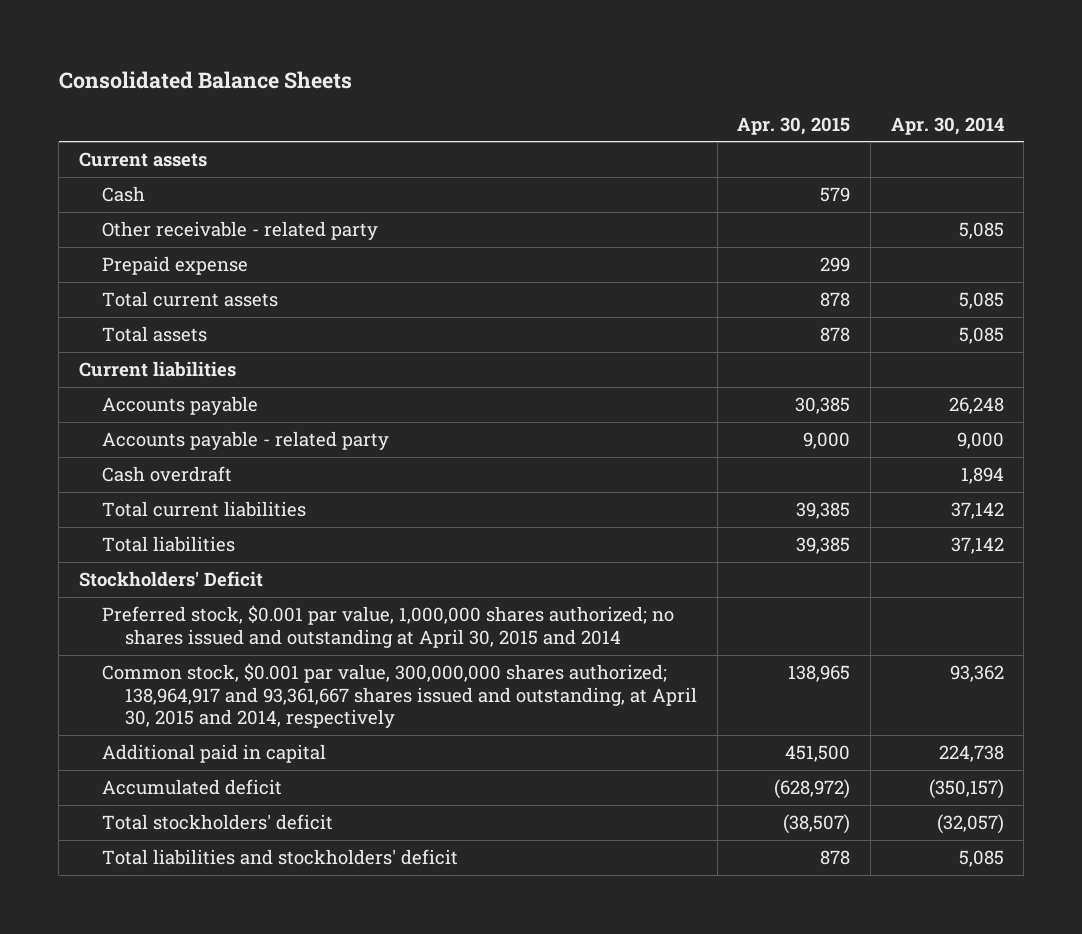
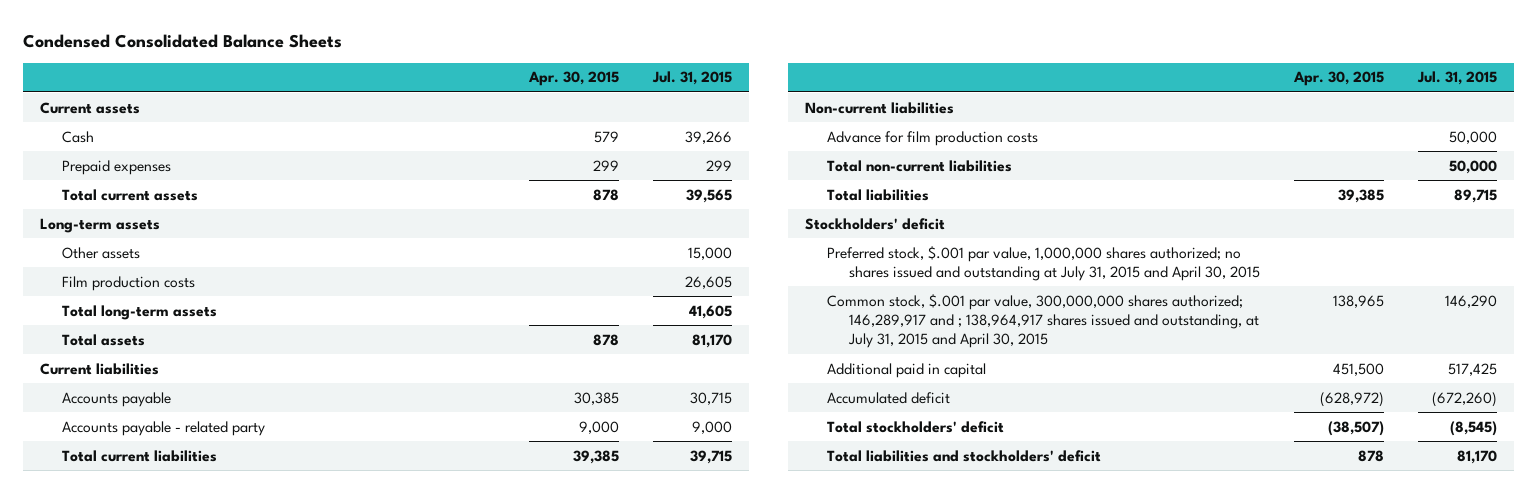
- Consolidated Balance Sheets
+ Condensed Consolidated Balance Sheets
- | Apr. 30, 2015 | Apr. 30, 2014
+ | Apr. 30, 2015 | Jul. 31, 2015
- Other receivable - related party | | 5,085
- Prepaid expense | 299 |
+ Prepaid expenses | 299 | 299
+ Long-term assets
+ Other assets | | 15,000
+ Film production costs | | 26,605
+ Total long-term assets | | 41,605
- Cash overdraft | | 1,894
+ Non-current liabilities
+ Advance for film production costs | | 50,000
+ Total non-current liabilities | | 50,000
- Stockholders' Deficit
- Preferred stock, $0.001 par value, 1,000,000 shares authorized; no shares issued and outstanding at April 30, 2015 and 2014
- Common stock, $0.001 par value, 300,000,000 shares authorized; 138,964,917 and 93,361,667 shares issued and outstanding, at April 30, 2015 and 2014, respectively | 138,965 | 93,362
+ Stockholders' deficit
+ Preferred stock, $.001 par value, 1,000,000 shares authorized; no shares issued and outstanding at July 31, 2015 and April 30, 2015
+ Common stock, $.001 par value, 300,000,000 shares authorized; 146,289,917 and ; 138,964,917 shares issued and outstanding, at July 31, 2015 and April 30, 2015 | 138,965 | 146,290

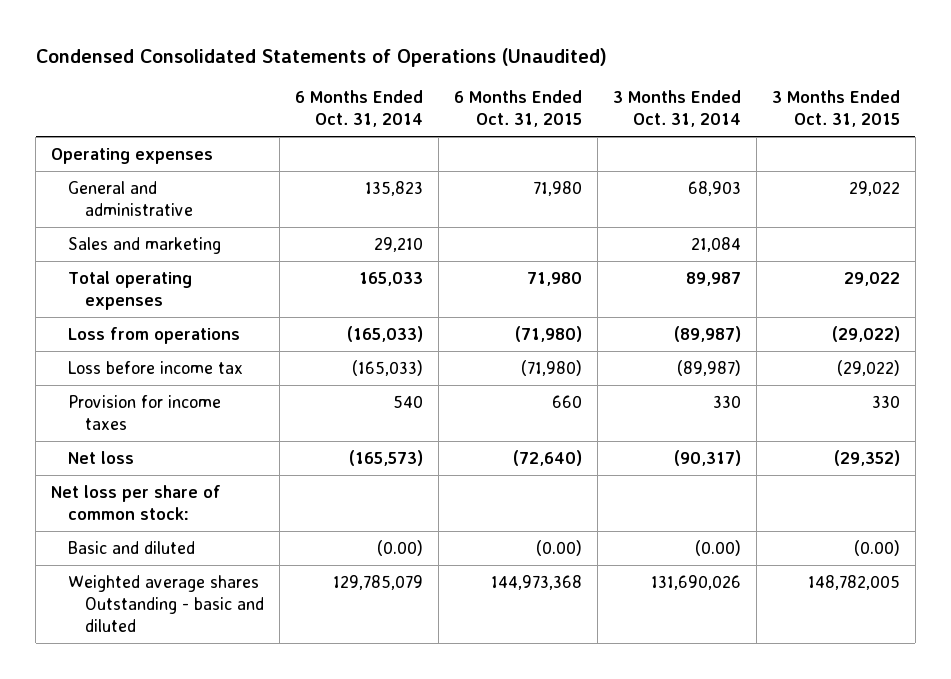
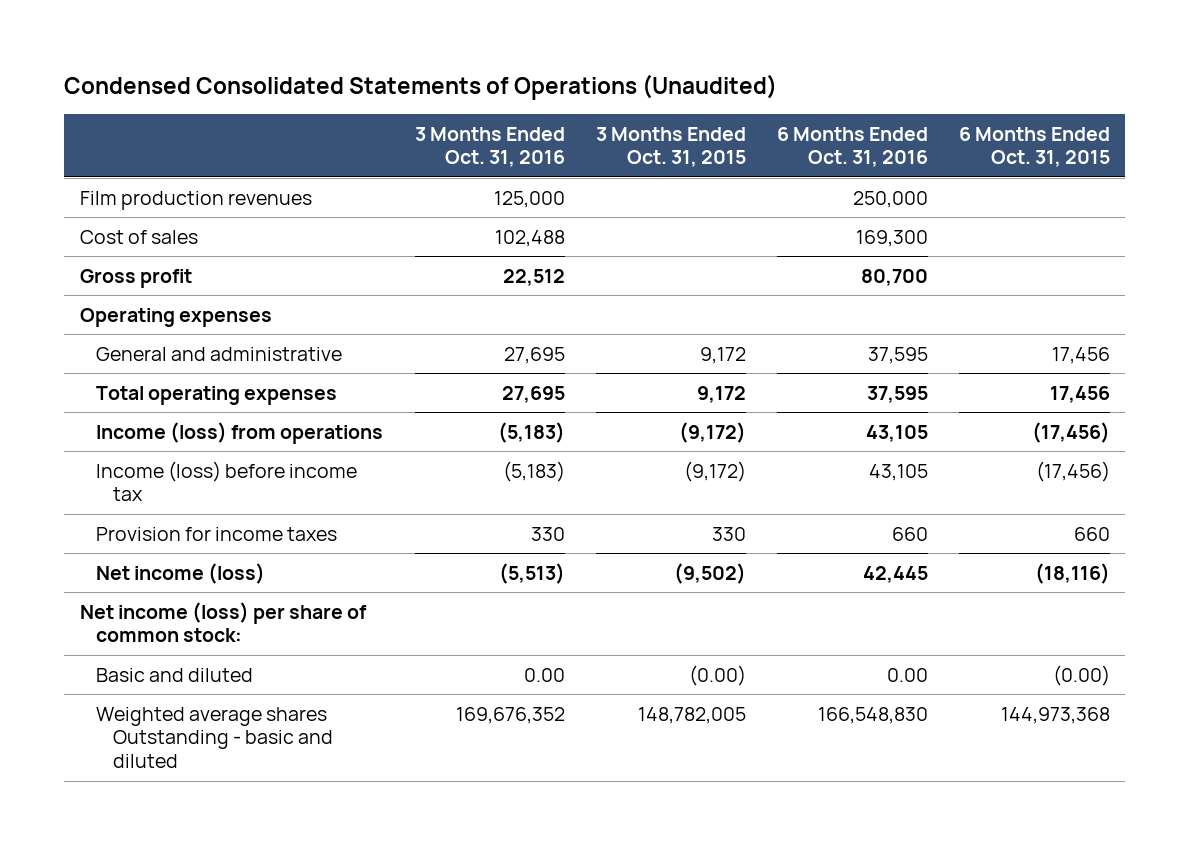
- | 6 Months Ended Oct. 31, 2014 | 6 Months Ended Oct. 31, 2015 | 3 Months Ended Oct. 31, 2014 | 3 Months Ended Oct. 31, 2015
+ | 3 Months Ended Oct. 31, 2016 | 3 Months Ended Oct. 31, 2015 | 6 Months Ended Oct. 31, 2016 | 6 Months Ended Oct. 31, 2015
+ Film production revenues | 125,000 | | 250,000 |
+ Cost of sales | 102,488 | | 169,300 |
+ Gross profit | 22,512 | | 80,700 |
- General and administrative | 135,823 | 71,980 | 68,903 | 29,022
- Sales and marketing | 29,210 | | 21,084 |
- Total operating expenses | 165,033 | 71,980 | 89,987 | 29,022
- Loss from operations | (165,033) | (71,980) | (89,987) | (29,022)
- Loss before income tax | (165,033) | (71,980) | (89,987) | (29,022)
+ General and administrative | 27,695 | 9,172 | 37,595 | 17,456
+ Total operating expenses | 27,695 | 9,172 | 37,595 | 17,456
+ Income (loss) from operations | (5,183) | (9,172) | 43,105 | (17,456)
+ Income (loss) before income tax | (5,183) | (9,172) | 43,105 | (17,456)
- Net loss | (165,573) | (72,640) | (90,317) | (29,352)
- Net loss per share of common stock:
+ Net income (loss) | (5,513) | (9,502) | 42,445 | (18,116)
+ Net income (loss) per share of common stock:

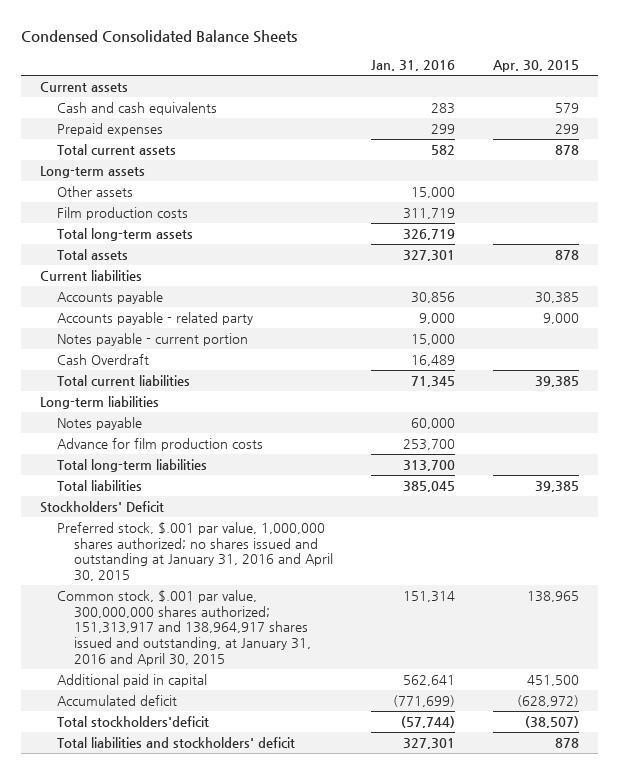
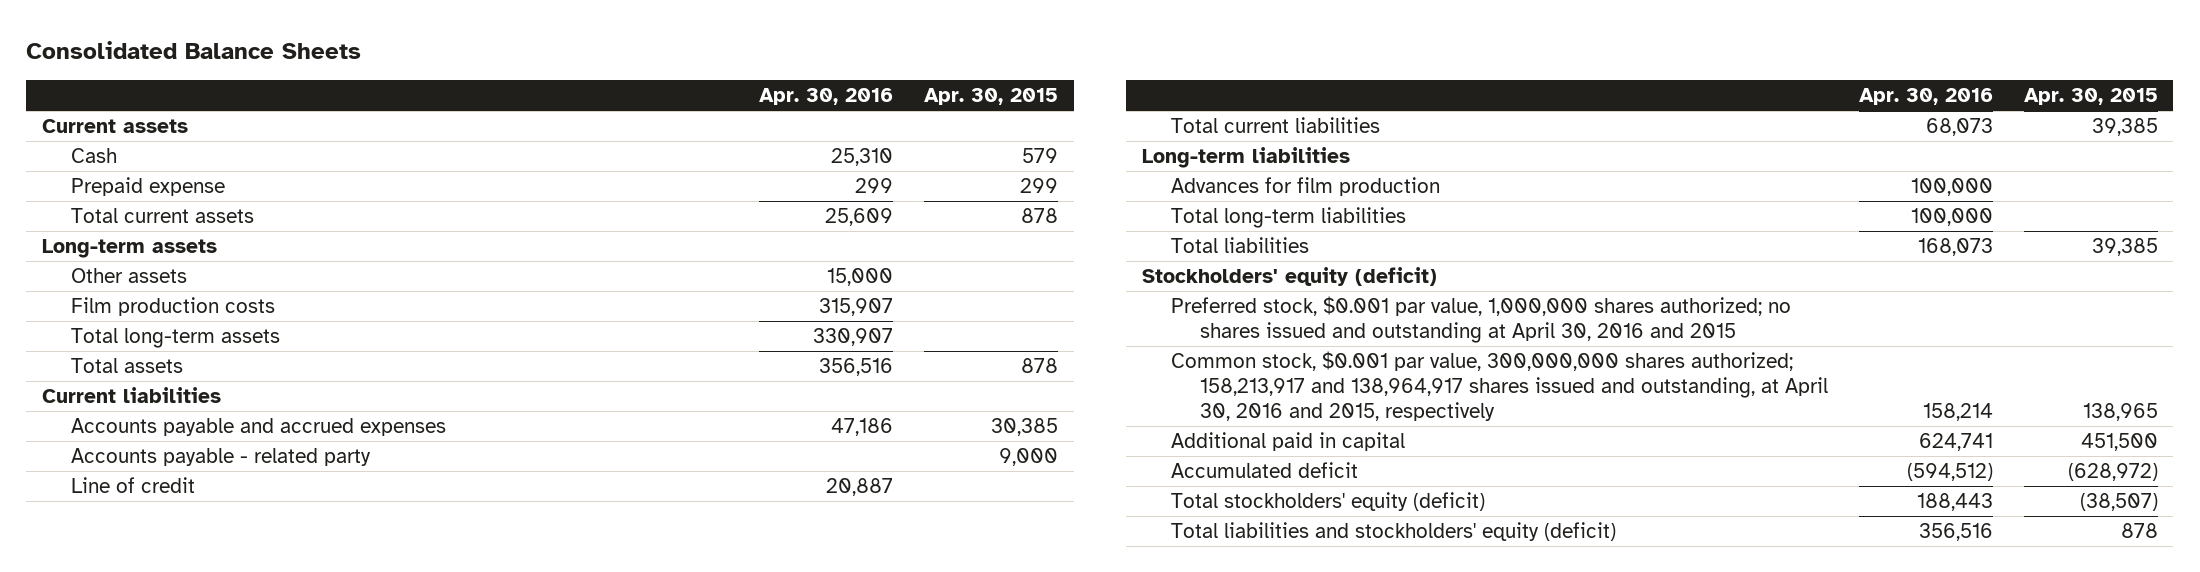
- Condensed Consolidated Balance Sheets
+ Consolidated Balance Sheets
- | Jan. 31, 2016 | Apr. 30, 2015
+ | Apr. 30, 2016 | Apr. 30, 2015
- Cash and cash equivalents | 283 | 579
- Prepaid expenses | 299 | 299
+ Cash | 25,310 | 579
+ Prepaid expense | 299 | 299
- Accounts payable | 30,856 | 30,385
+ Accounts payable and accrued expenses | 47,186 | 30,385
- Notes payable - current portion | 15,000 |
- Cash Overdraft | 16,489 |
+ Line of credit | 20,887 |
- Notes payable | 60,000 |
- Advance for film production costs | 253,700 |
+ Advances for film production | 100,000 |
- Stockholders' Deficit
- Preferred stock, $.001 par value, 1,000,000 shares authorized; no shares issued and outstanding at January 31, 2016 and April 30, 2015
- Common stock, $.001 par value, 300,000,000 shares authorized; 151,313,917 and 138,964,917 shares issued and outstanding, at January 31, 2016 and April 30, 2015 | 151,314 | 138,965
+ Stockholders' equity (deficit)
+ Preferred stock, $0.001 par value, 1,000,000 shares authorized; no shares issued and outstanding at April 30, 2016 and 2015
+ Common stock, $0.001 par value, 300,000,000 shares authorized; 158,213,917 and 138,964,917 shares issued and outstanding, at April 30, 2016 and 2015, respectively | 158,214 | 138,965
- Total stockholders'deficit | (57,744) | (38,507)
- Total liabilities and stockholders' deficit | 327,301 | 878
+ Total stockholders' equity (deficit) | 188,443 | (38,507)
+ Total liabilities and stockholders' equity (deficit) | 356,516 | 878

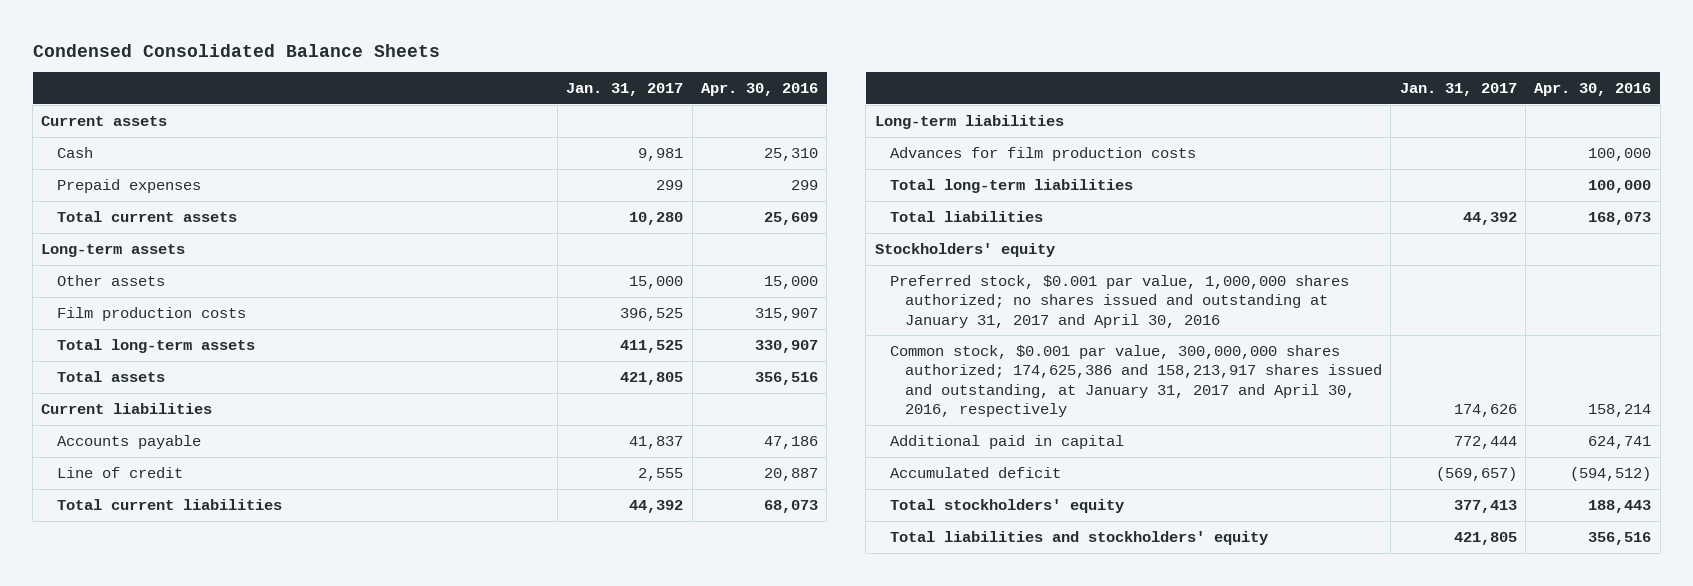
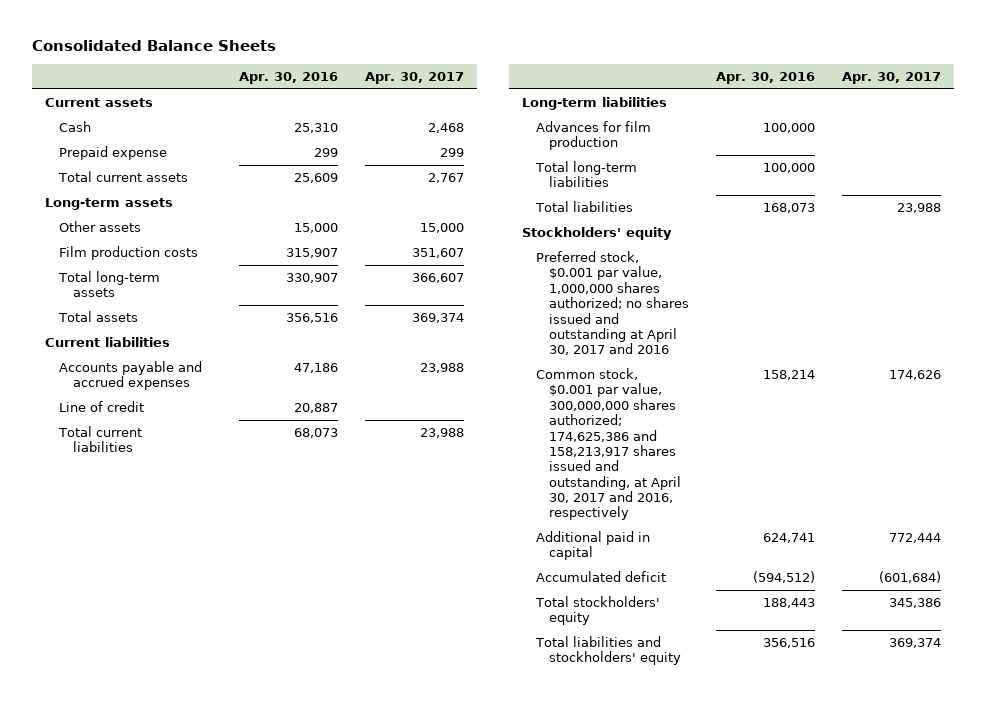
- Condensed Consolidated Balance Sheets
+ Consolidated Balance Sheets
- | Jan. 31, 2017 | Apr. 30, 2016
+ | Apr. 30, 2016 | Apr. 30, 2017
- Prepaid expenses | 299 | 299
+ Prepaid expense | 299 | 299
- Accounts payable | 41,837 | 47,186
+ Accounts payable and accrued expenses | 47,186 | 23,988
- Advances for film production costs | | 100,000
+ Advances for film production | 100,000 |
- Preferred stock, $0.001 par value, 1,000,000 shares authorized; no shares issued and outstanding at January 31, 2017 and April 30, 2016
- Common stock, $0.001 par value, 300,000,000 shares authorized; 174,625,386 and 158,213,917 shares issued and outstanding, at January 31, 2017 and April 30, 2016, respectively | 174,626 | 158,214
+ Preferred stock, $0.001 par value, 1,000,000 shares authorized; no shares issued and outstanding at April 30, 2017 and 2016
+ Common stock, $0.001 par value, 300,000,000 shares authorized; 174,625,386 and 158,213,917 shares issued and outstanding, at April 30, 2017 and 2016, respectively | 158,214 | 174,626

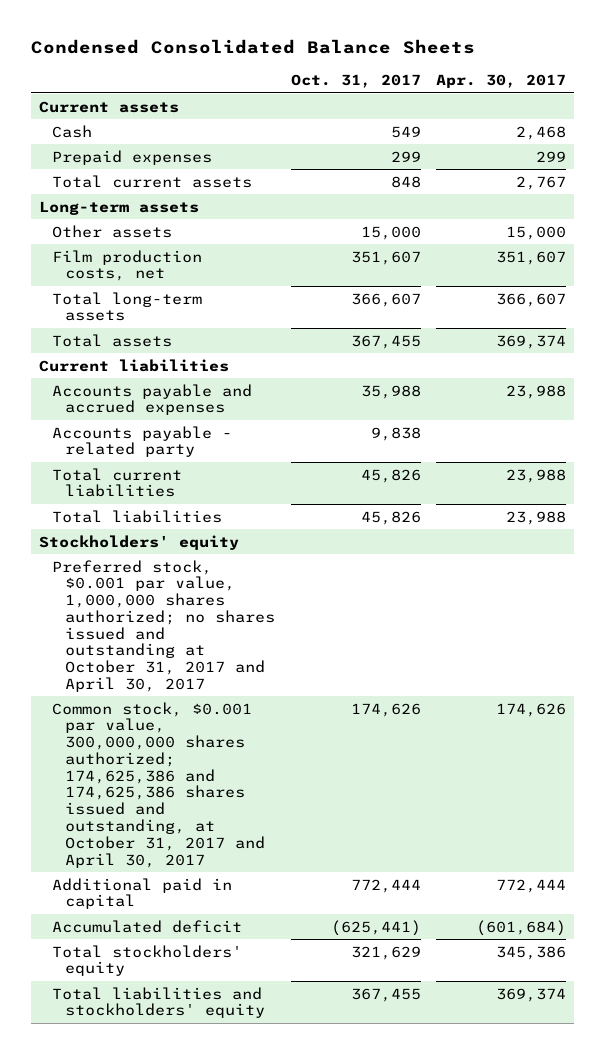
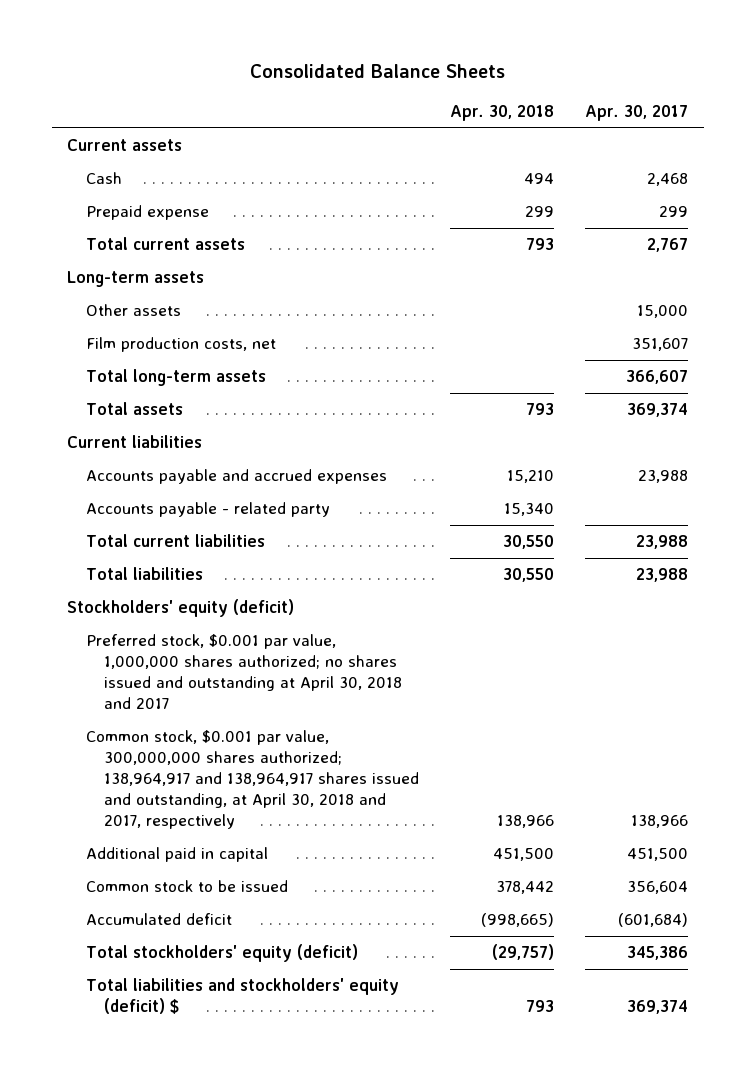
- Condensed Consolidated Balance Sheets
+ Consolidated Balance Sheets
- | Oct. 31, 2017 | Apr. 30, 2017
+ | Apr. 30, 2018 | Apr. 30, 2017
- Prepaid expenses | 299 | 299
+ Prepaid expense | 299 | 299
- Stockholders' equity
- Preferred stock, $0.001 par value, 1,000,000 shares authorized; no shares issued and outstanding at October 31, 2017 and April 30, 2017
- Common stock, $0.001 par value, 300,000,000 shares authorized; 174,625,386 and 174,625,386 shares issued and outstanding, at October 31, 2017 and April 30, 2017 | 174,626 | 174,626
- Additional paid in capital | 772,444 | 772,444
+ Stockholders' equity (deficit)
+ Preferred stock, $0.001 par value, 1,000,000 shares authorized; no shares issued and outstanding at April 30, 2018 and 2017
+ Common stock, $0.001 par value, 300,000,000 shares authorized; 138,964,917 and 138,964,917 shares issued and outstanding, at April 30, 2018 and 2017, respectively | 138,966 | 138,966
+ Additional paid in capital | 451,500 | 451,500
+ Common stock to be issued | 378,442 | 356,604
- Total stockholders' equity | 321,629 | 345,386
- Total liabilities and stockholders' equity | 367,455 | 369,374
+ Total stockholders' equity (deficit) | (29,757) | 345,386
+ Total liabilities and stockholders' equity (deficit) $ | 793 | 369,374

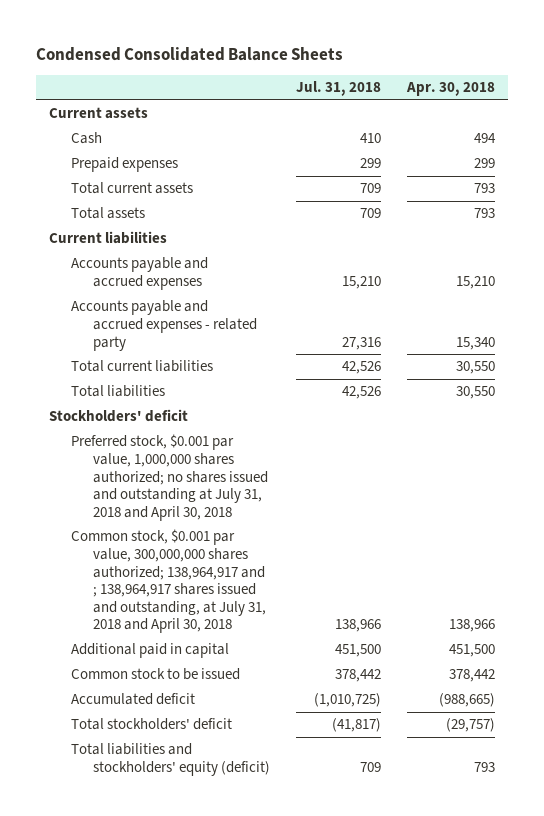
- Consolidated Balance Sheets
+ Condensed Consolidated Balance Sheets
- | Apr. 30, 2018 | Apr. 30, 2017
+ | Jul. 31, 2018 | Apr. 30, 2018
- Prepaid expense | 299 | 299
+ Prepaid expenses | 299 | 299
- Long-term assets
- Other assets | | 15,000
- Film production costs, net | | 351,607
- Total long-term assets | | 366,607
- Accounts payable - related party | 15,340 |
+ Accounts payable and accrued expenses - related party | 27,316 | 15,340
- Stockholders' equity (deficit)
- Preferred stock, $0.001 par value, 1,000,000 shares authorized; no shares issued and outstanding at April 30, 2018 and 2017
- Common stock, $0.001 par value, 300,000,000 shares authorized; 138,964,917 and 138,964,917 shares issued and outstanding, at April 30, 2018 and 2017, respectively | 138,966 | 138,966
+ Stockholders' deficit
+ Preferred stock, $0.001 par value, 1,000,000 shares authorized; no shares issued and outstanding at July 31, 2018 and April 30, 2018
+ Common stock, $0.001 par value, 300,000,000 shares authorized; 138,964,917 and ; 138,964,917 shares issued and outstanding, at July 31, 2018 and April 30, 2018 | 138,966 | 138,966
- Accumulated deficit | (998,665) | (601,684)
- Total stockholders' equity (deficit) | (29,757) | 345,386
- Total liabilities and stockholders' equity (deficit) $ | 793 | 369,374
+ Accumulated deficit | (1,010,725) | (988,665)
+ Total stockholders' deficit | (41,817) | (29,757)
+ Total liabilities and stockholders' equity (deficit) | 709 | 793

